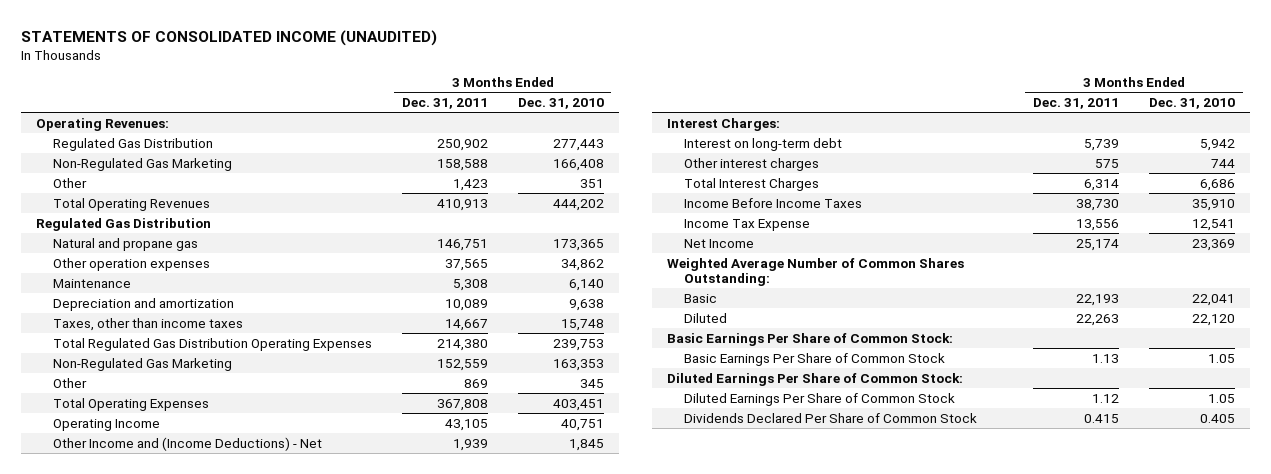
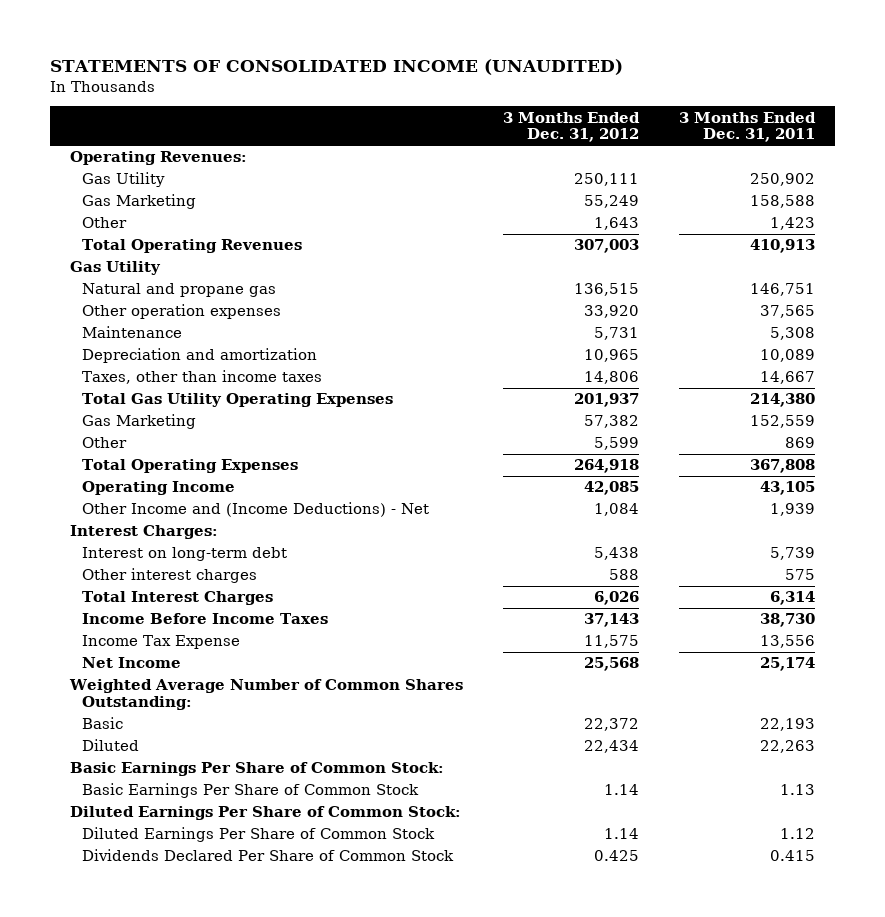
- | 3 Months Ended Dec. 31, 2011 | 3 Months Ended Dec. 31, 2010
+ | 3 Months Ended Dec. 31, 2012 | 3 Months Ended Dec. 31, 2011
- Regulated Gas Distribution | 250,902 | 277,443
- Non-Regulated Gas Marketing | 158,588 | 166,408
+ Gas Utility | 250,111 | 250,902
+ Gas Marketing | 55,249 | 158,588
- Regulated Gas Distribution
+ Gas Utility
- Total Regulated Gas Distribution Operating Expenses | 214,380 | 239,753
- Non-Regulated Gas Marketing | 152,559 | 163,353
+ Total Gas Utility Operating Expenses | 201,937 | 214,380
+ Gas Marketing | 57,382 | 152,559

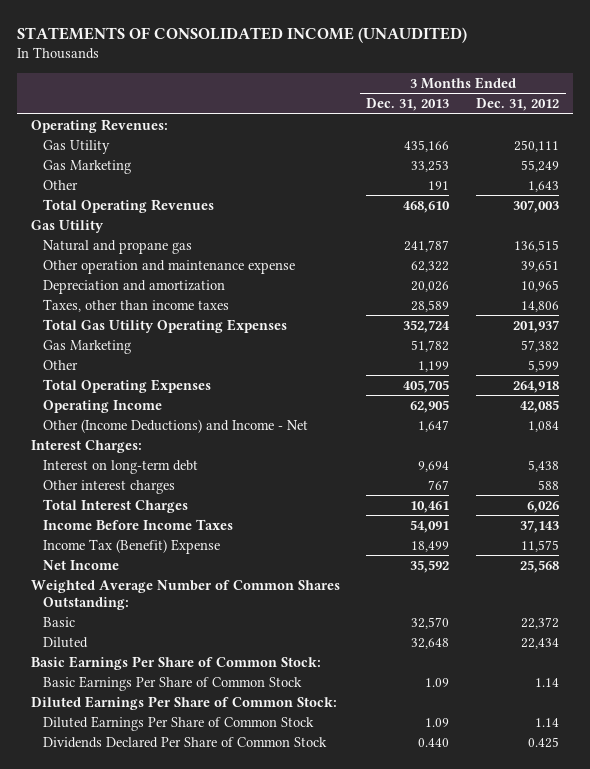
- | 3 Months Ended Dec. 31, 2012 | 3 Months Ended Dec. 31, 2011
+ | 3 Months Ended Dec. 31, 2013 | 3 Months Ended Dec. 31, 2012
- Other operation expenses | 33,920 | 37,565
- Maintenance | 5,731 | 5,308
+ Other operation and maintenance expense | 62,322 | 39,651
- Other Income and (Income Deductions) - Net | 1,084 | 1,939
+ Other (Income Deductions) and Income - Net | 1,647 | 1,084
- Income Tax Expense | 11,575 | 13,556
+ Income Tax (Benefit) Expense | 18,499 | 11,575

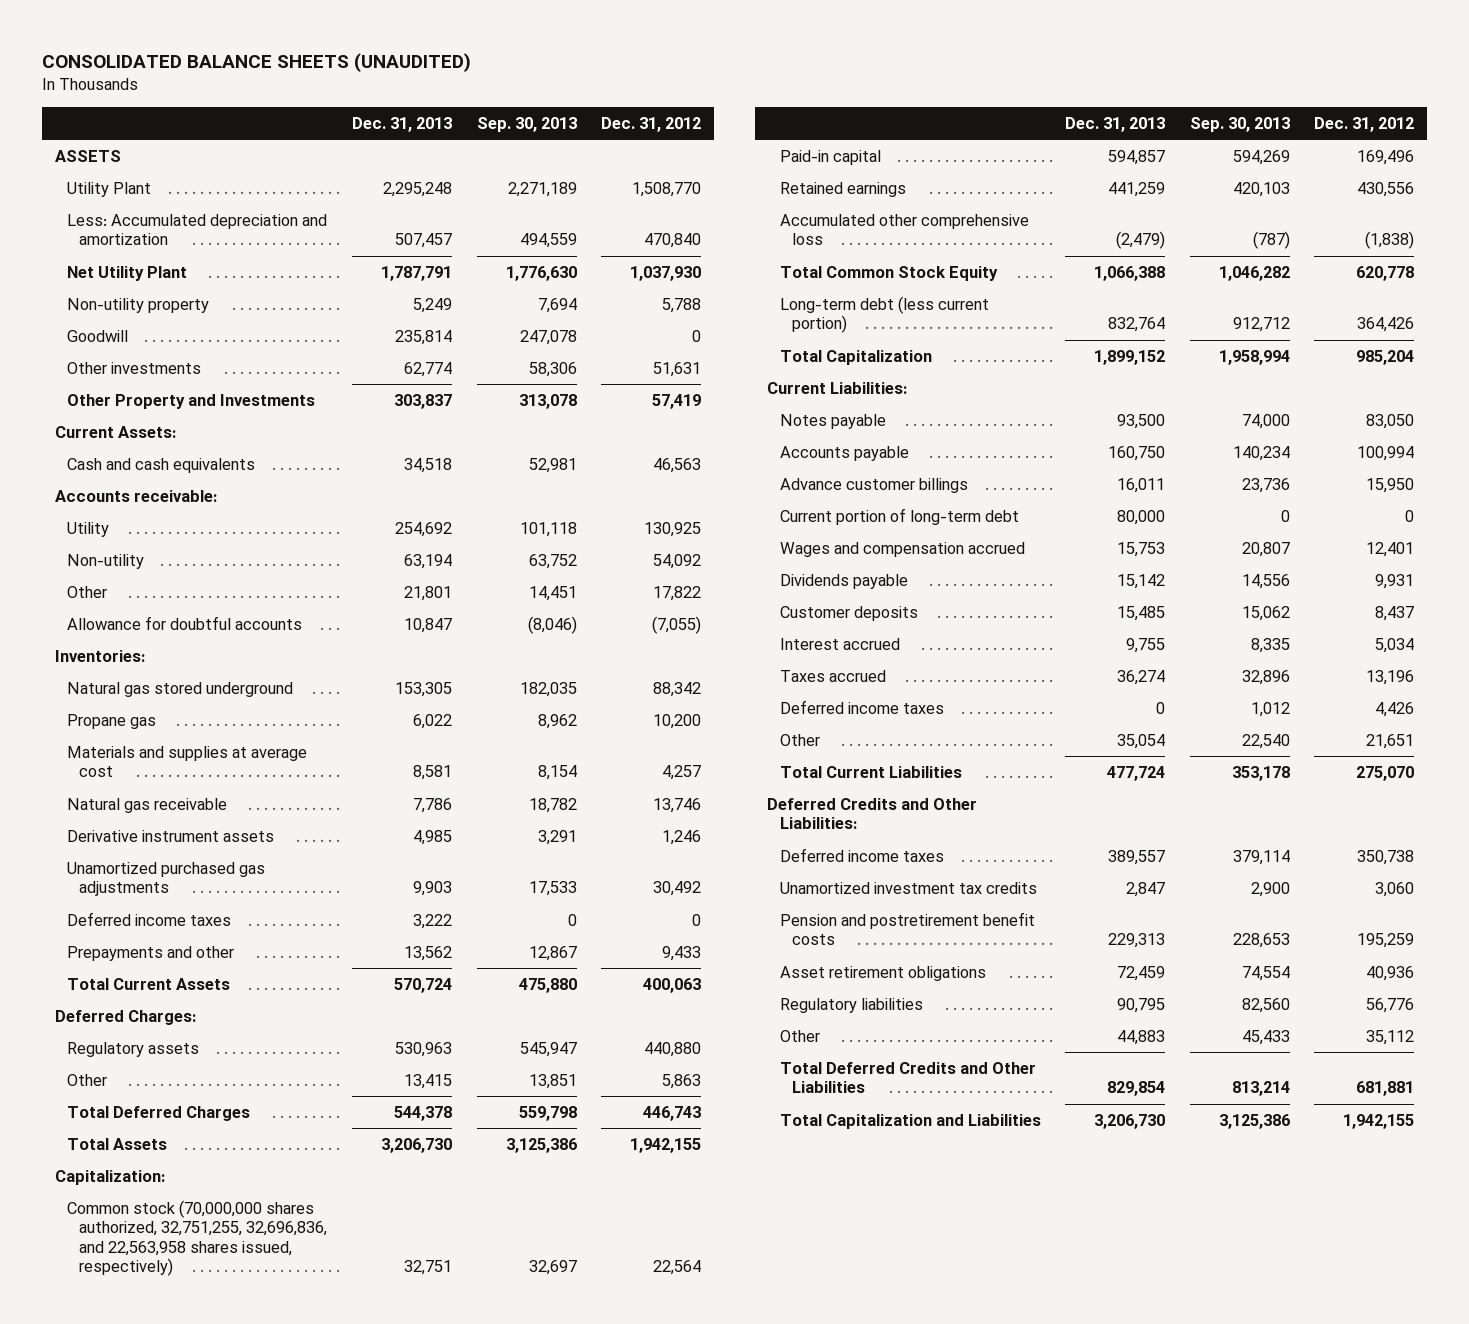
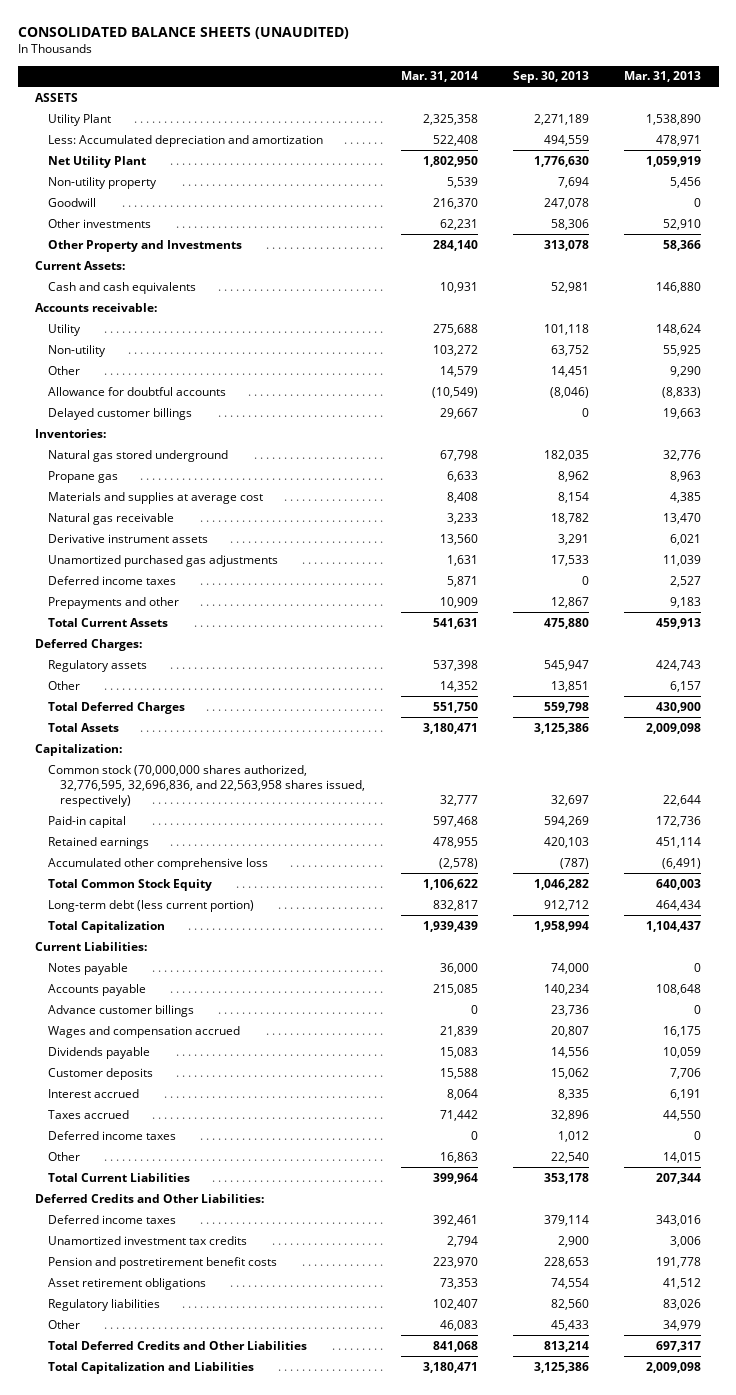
- | Dec. 31, 2013 | Sep. 30, 2013 | Dec. 31, 2012
+ | Mar. 31, 2014 | Sep. 30, 2013 | Mar. 31, 2013
+ Delayed customer billings | 29,667 | 0 | 19,663
- Common stock (70,000,000 shares authorized, 32,751,255, 32,696,836, and 22,563,958 shares issued, respectively) | 32,751 | 32,697 | 22,564
+ Common stock (70,000,000 shares authorized, 32,776,595, 32,696,836, and 22,563,958 shares issued, respectively) | 32,777 | 32,697 | 22,644
- Current portion of long-term debt | 80,000 | 0 | 0

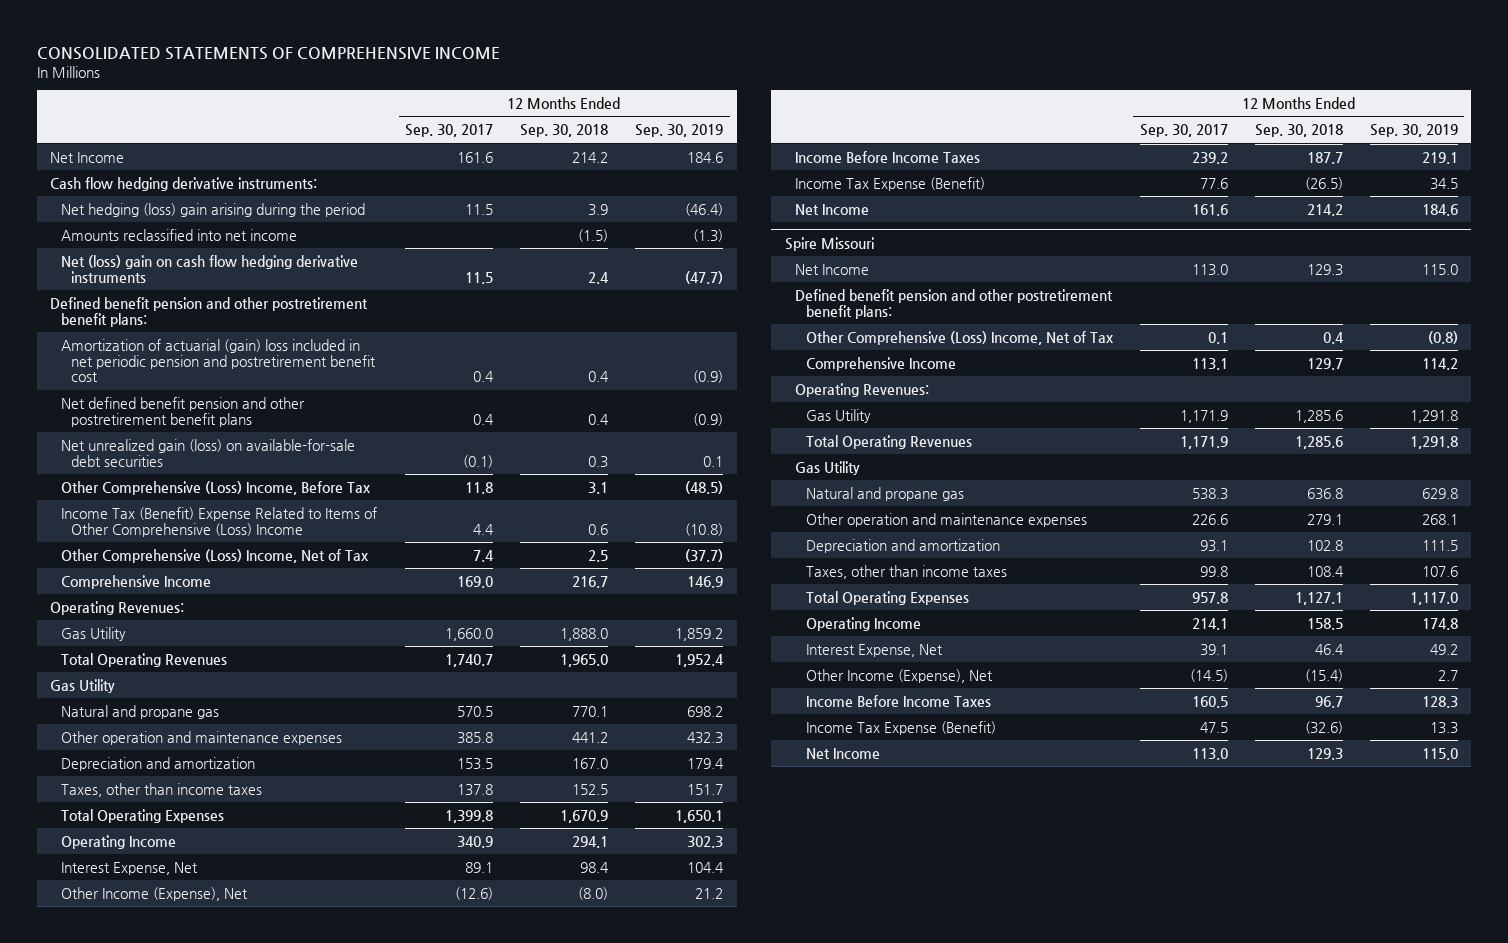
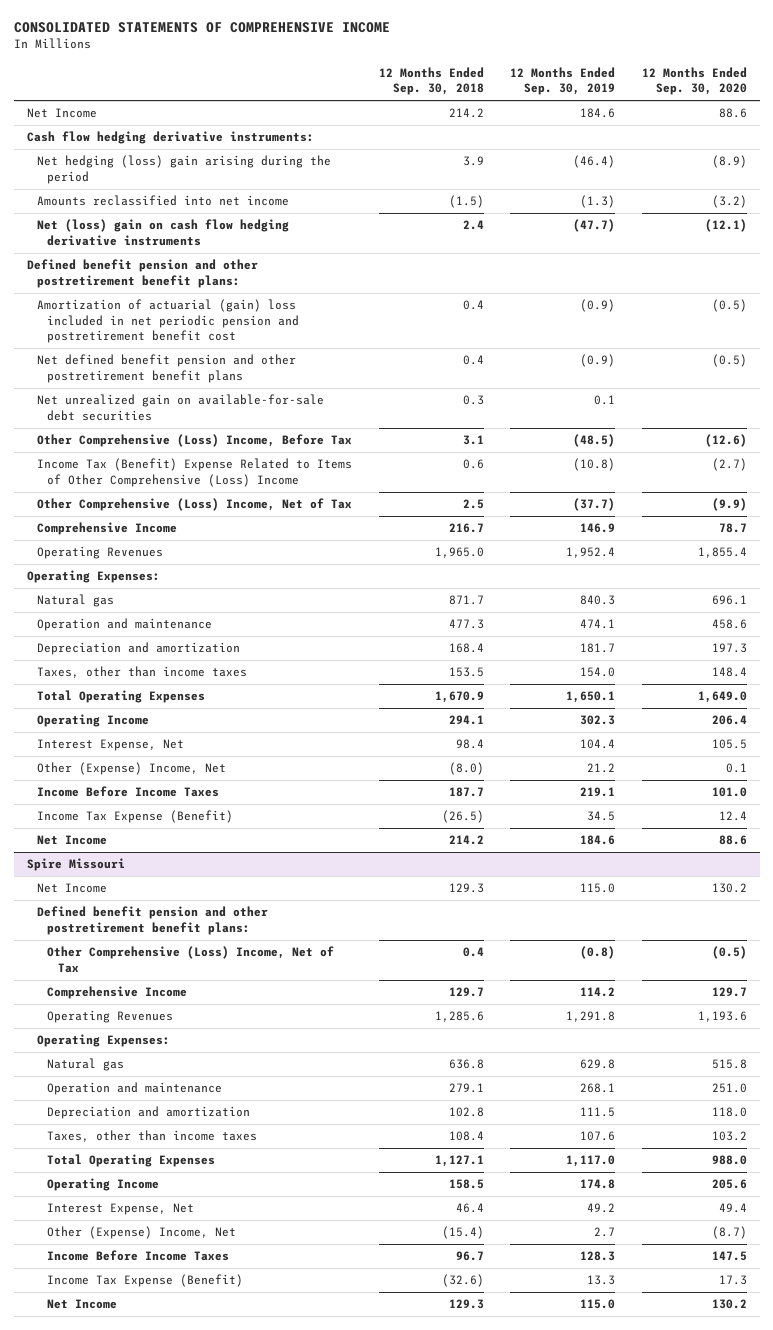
- | 12 Months Ended Sep. 30, 2017 | 12 Months Ended Sep. 30, 2018 | 12 Months Ended Sep. 30, 2019
+ | 12 Months Ended Sep. 30, 2018 | 12 Months Ended Sep. 30, 2019 | 12 Months Ended Sep. 30, 2020
- Net unrealized gain (loss) on available-for-sale debt securities | (0.1) | 0.3 | 0.1
+ Net unrealized gain on available-for-sale debt securities | 0.3 | 0.1 |
- Operating Revenues:
- Gas Utility | 1,660.0 | 1,888.0 | 1,859.2
- Total Operating Revenues | 1,740.7 | 1,965.0 | 1,952.4
- Gas Utility
- Natural and propane gas | 570.5 | 770.1 | 698.2
- Other operation and maintenance expenses | 385.8 | 441.2 | 432.3
- Depreciation and amortization | 153.5 | 167.0 | 179.4
- Taxes, other than income taxes | 137.8 | 152.5 | 151.7
+ Operating Revenues | 1,965.0 | 1,952.4 | 1,855.4
+ Operating Expenses:
+ Natural gas | 871.7 | 840.3 | 696.1
+ Operation and maintenance | 477.3 | 474.1 | 458.6
+ Depreciation and amortization | 168.4 | 181.7 | 197.3
+ Taxes, other than income taxes | 153.5 | 154.0 | 148.4
- Other Income (Expense), Net | (12.6) | (8.0) | 21.2
+ Other (Expense) Income, Net | (8.0) | 21.2 | 0.1
@ Spire Missouri
- Operating Revenues:
- Gas Utility | 1,171.9 | 1,285.6 | 1,291.8
- Total Operating Revenues | 1,171.9 | 1,285.6 | 1,291.8
- Gas Utility
- Natural and propane gas | 538.3 | 636.8 | 629.8
- Other operation and maintenance expenses | 226.6 | 279.1 | 268.1
+ Operating Revenues | 1,285.6 | 1,291.8 | 1,193.6
+ Operating Expenses:
+ Natural gas | 636.8 | 629.8 | 515.8
+ Operation and maintenance | 279.1 | 268.1 | 251.0
- Other Income (Expense), Net | (14.5) | (15.4) | 2.7
+ Other (Expense) Income, Net | (15.4) | 2.7 | (8.7)

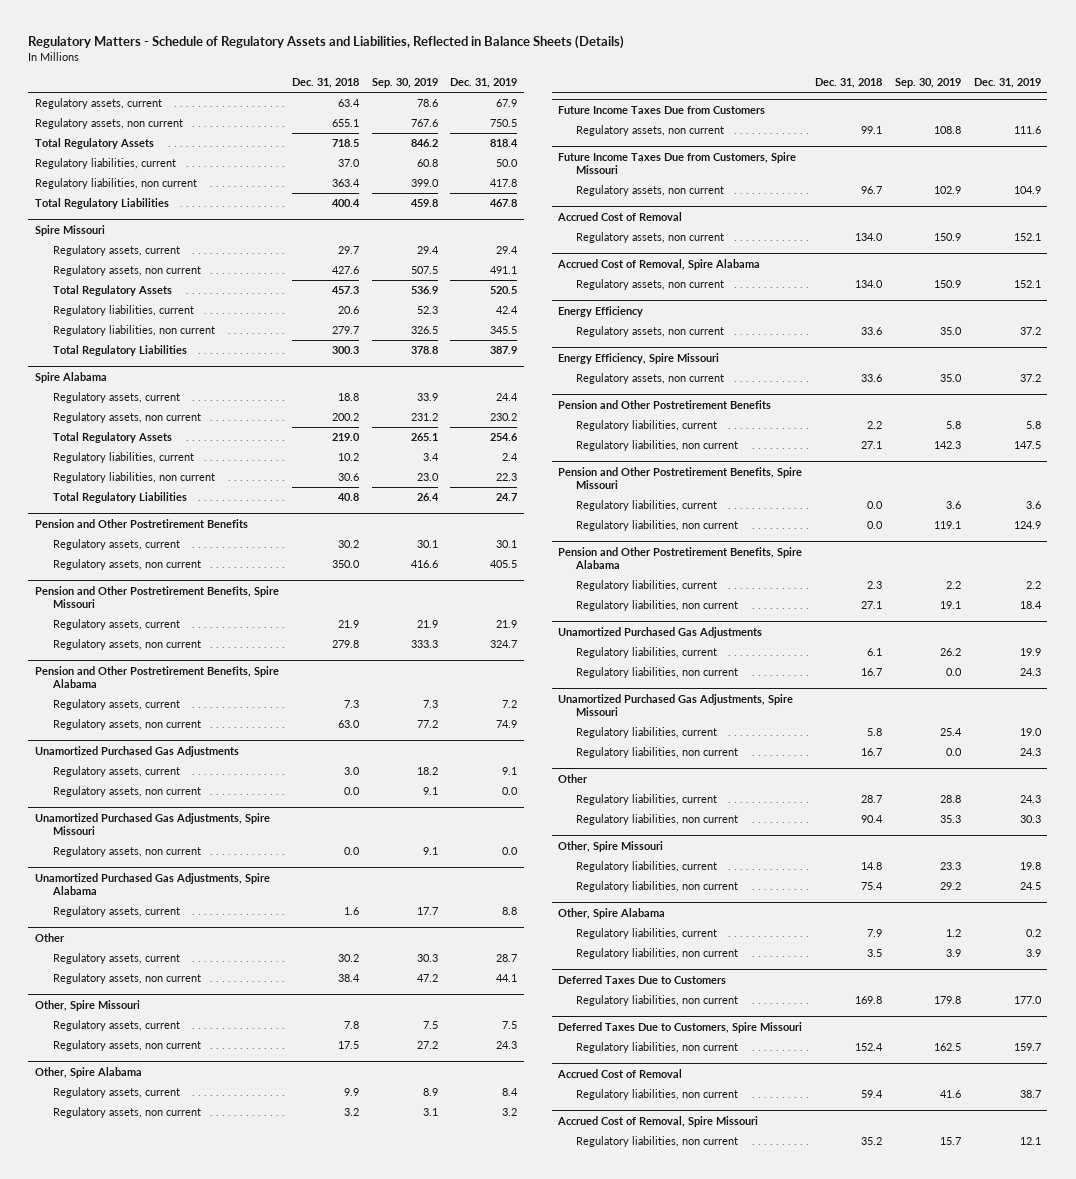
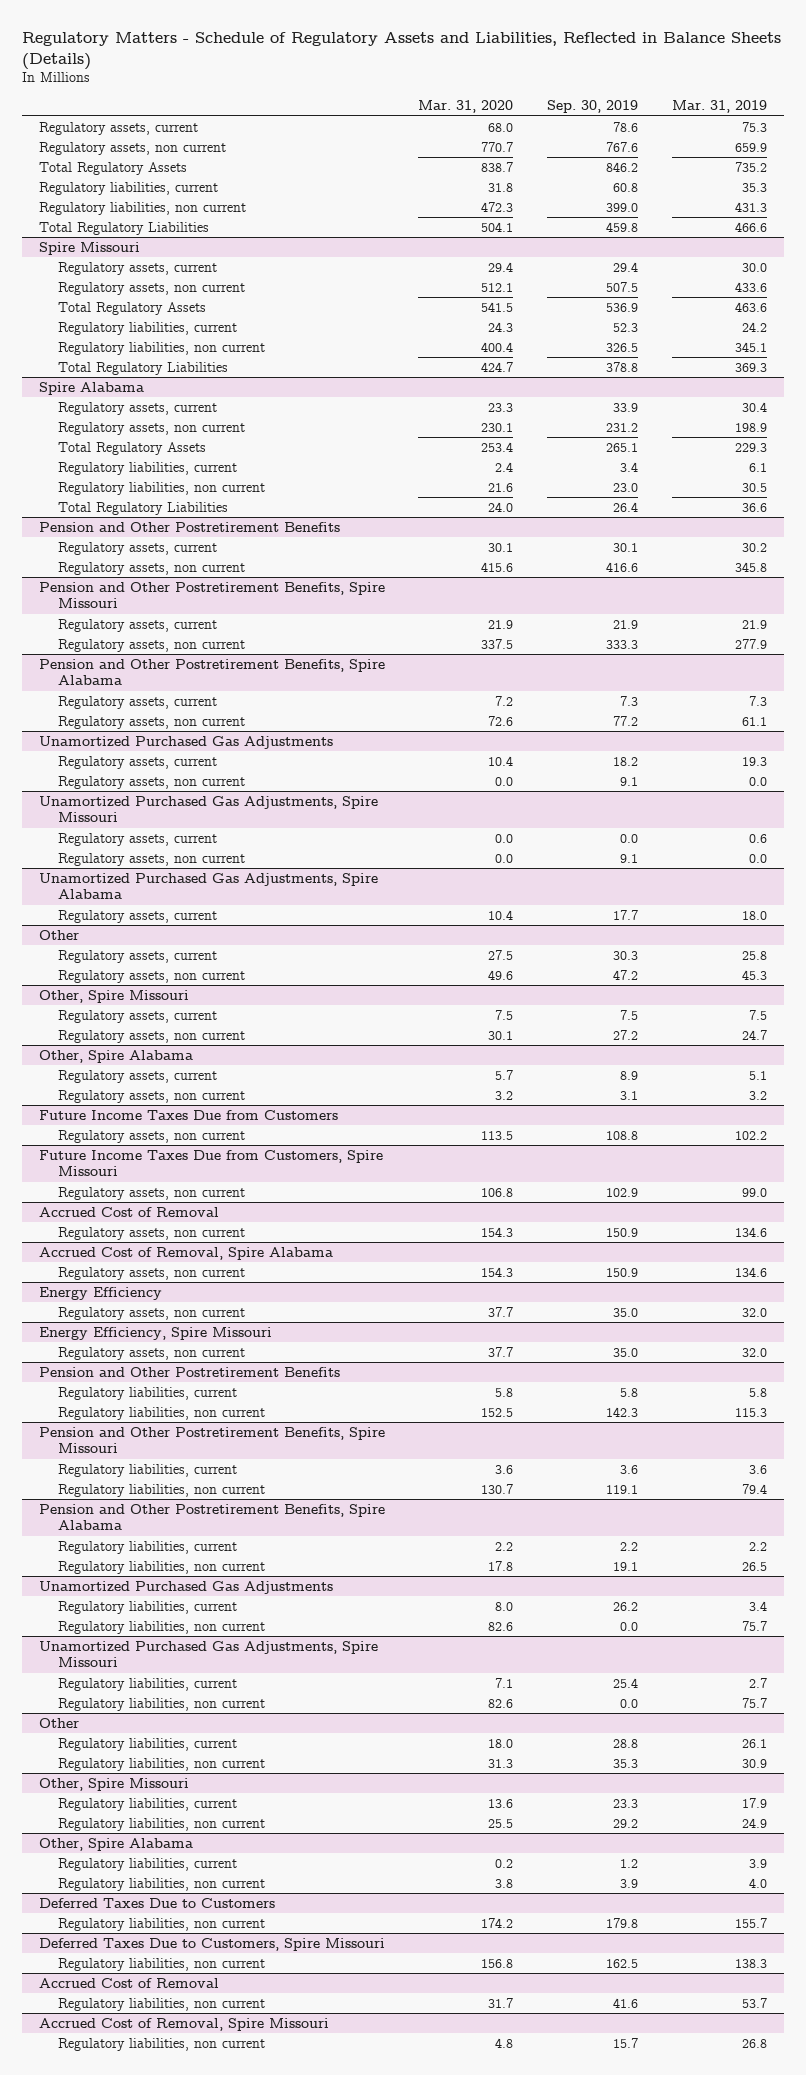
- | Dec. 31, 2018 | Sep. 30, 2019 | Dec. 31, 2019
+ | Mar. 31, 2020 | Sep. 30, 2019 | Mar. 31, 2019
@ Unamortized Purchased Gas Adjustments, Spire Missouri
+ Regulatory assets, current | 0.0 | 0.0 | 0.6

